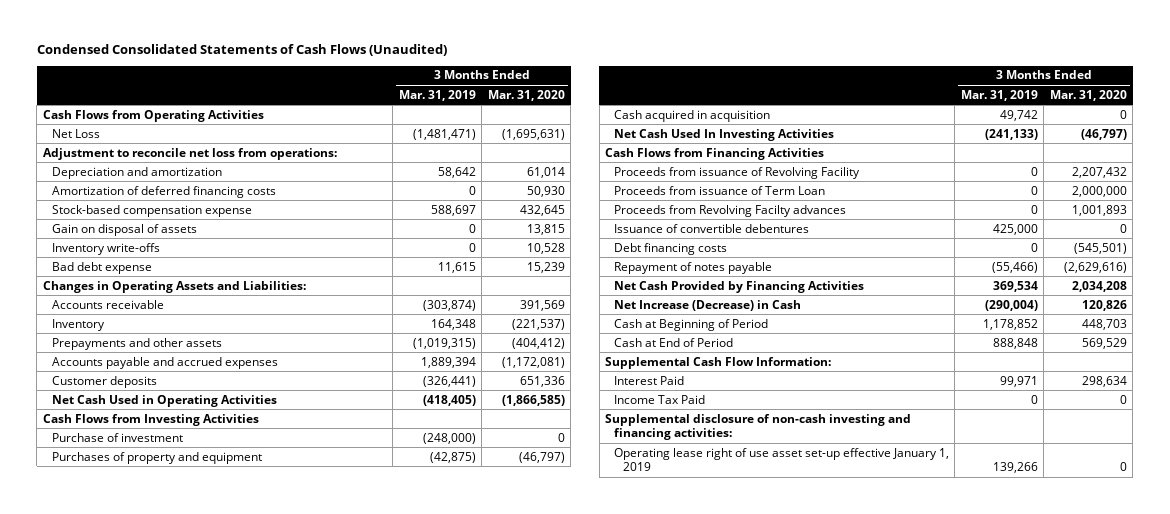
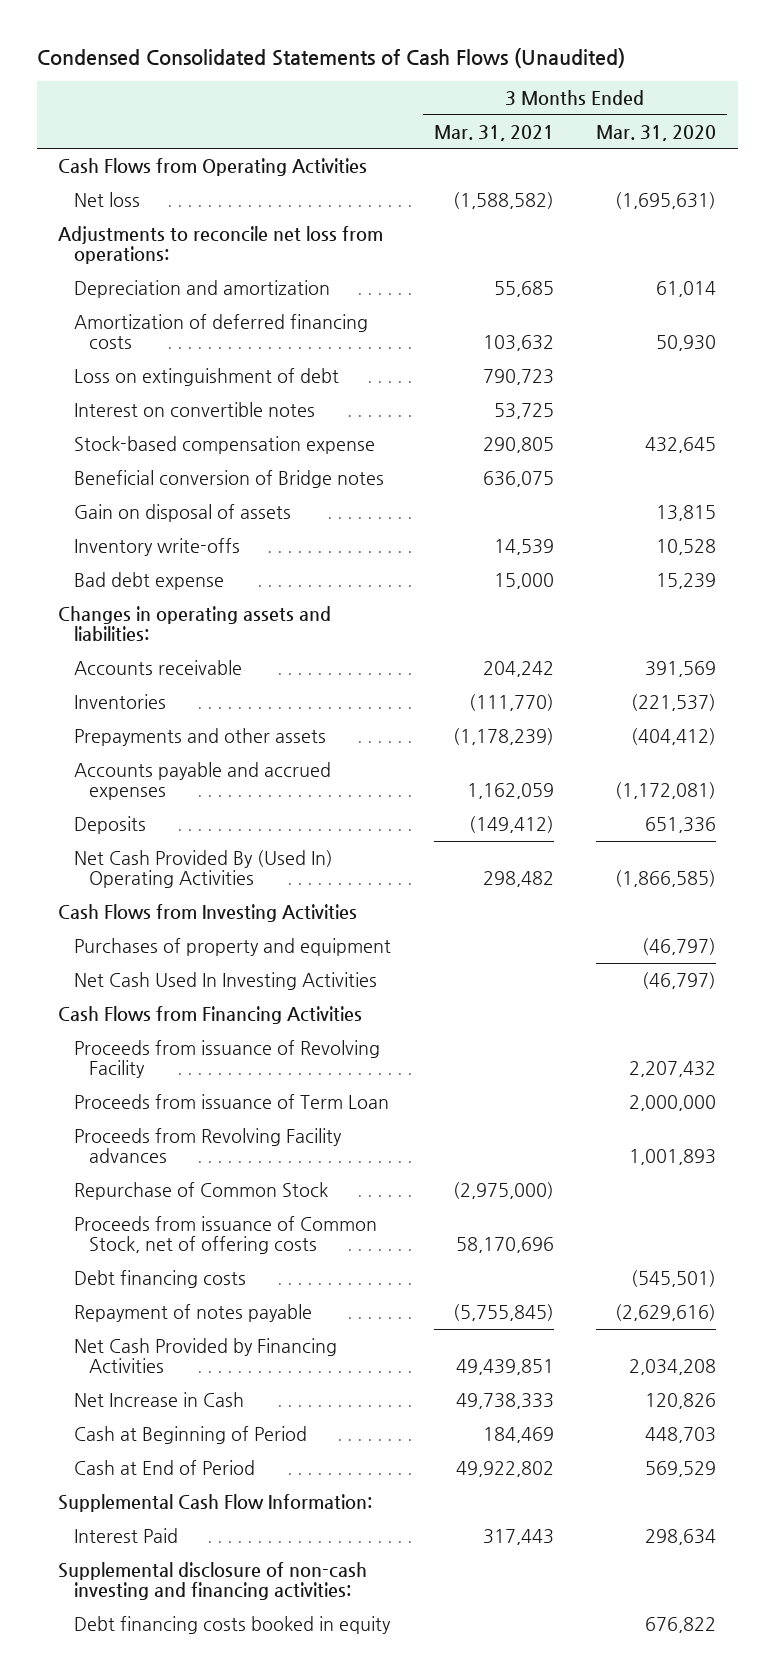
- | 3 Months Ended Mar. 31, 2019 | 3 Months Ended Mar. 31, 2020
+ | 3 Months Ended Mar. 31, 2021 | 3 Months Ended Mar. 31, 2020
- Net Loss | (1,481,471) | (1,695,631)
- Adjustment to reconcile net loss from operations:
+ Net loss | (1,588,582) | (1,695,631)
+ Adjustments to reconcile net loss from operations:
+ Loss on extinguishment of debt | 790,723 |
+ Interest on convertible notes | 53,725 |
+ Beneficial conversion of Bridge notes | 636,075 |
- Changes in Operating Assets and Liabilities:
+ Changes in operating assets and liabilities:
- Inventory | 164,348 | (221,537)
+ Inventories | (111,770) | (221,537)
- Customer deposits | (326,441) | 651,336
- Net Cash Used in Operating Activities | (418,405) | (1,866,585)
+ Deposits | (149,412) | 651,336
+ Net Cash Provided By (Used In) Operating Activities | 298,482 | (1,866,585)
- Purchase of investment | (248,000) | 0
- Cash acquired in acquisition | 49,742 | 0
- Proceeds from Revolving Facilty advances | 0 | 1,001,893
- Issuance of convertible debentures | 425,000 | 0
+ Proceeds from Revolving Facility advances | | 1,001,893
+ Repurchase of Common Stock | (2,975,000) |
+ Proceeds from issuance of Common Stock, net of offering costs | 58,170,696 |
- Net Increase (Decrease) in Cash | (290,004) | 120,826
+ Net Increase in Cash | 49,738,333 | 120,826
- Income Tax Paid | 0 | 0
- Operating lease right of use asset set-up effective January 1, 2019 | 139,266 | 0
+ Debt financing costs booked in equity | | 676,822

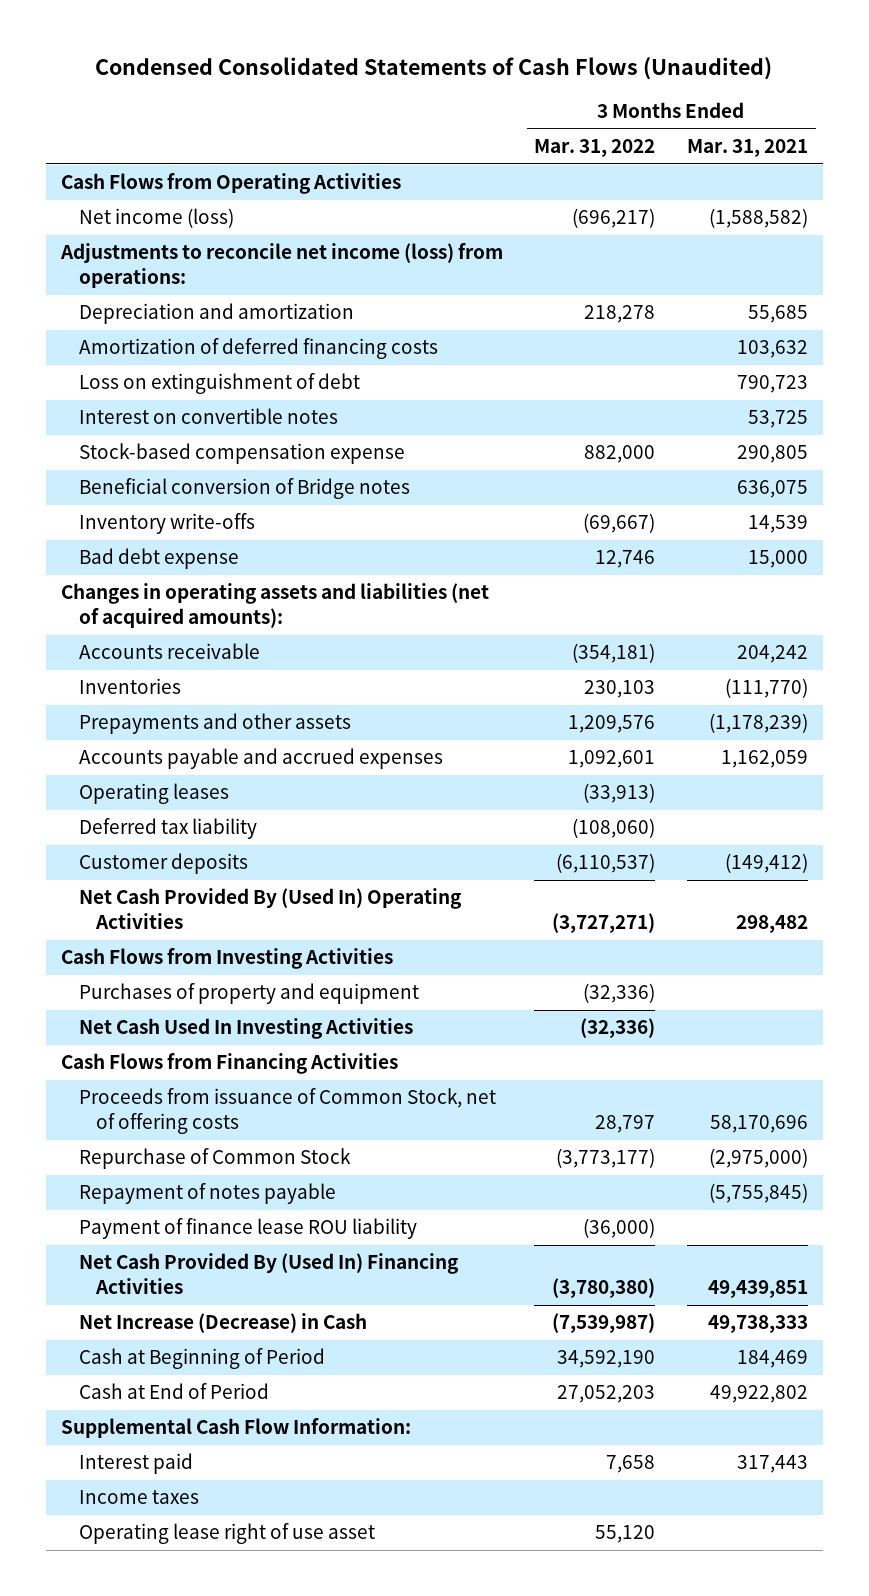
- | 3 Months Ended Mar. 31, 2021 | 3 Months Ended Mar. 31, 2020
+ | 3 Months Ended Mar. 31, 2022 | 3 Months Ended Mar. 31, 2021
- Net loss | (1,588,582) | (1,695,631)
- Adjustments to reconcile net loss from operations:
+ Net income (loss) | (696,217) | (1,588,582)
+ Adjustments to reconcile net income (loss) from operations:
- Gain on disposal of assets | | 13,815
- Changes in operating assets and liabilities:
+ Changes in operating assets and liabilities (net of acquired amounts):
- Deposits | (149,412) | 651,336
+ Operating leases | (33,913) |
+ Deferred tax liability | (108,060) |
+ Customer deposits | (6,110,537) | (149,412)
- Proceeds from issuance of Revolving Facility | | 2,207,432
- Proceeds from issuance of Term Loan | | 2,000,000
- Proceeds from Revolving Facility advances | | 1,001,893
- Debt financing costs | | (545,501)
moved down: Repurchase of Common Stock | (3,773,177) | (2,975,000)
- Net Cash Provided by Financing Activities | 49,439,851 | 2,034,208
- Net Increase in Cash | 49,738,333 | 120,826
+ Payment of finance lease ROU liability | (36,000) |
+ Net Cash Provided By (Used In) Financing Activities | (3,780,380) | 49,439,851
+ Net Increase (Decrease) in Cash | (7,539,987) | 49,738,333
- Interest Paid | 317,443 | 298,634
- Supplemental disclosure of non-cash investing and financing activities:
- Debt financing costs booked in equity | | 676,822
+ Interest paid | 7,658 | 317,443
+ Income taxes
+ Operating lease right of use asset | 55,120 |

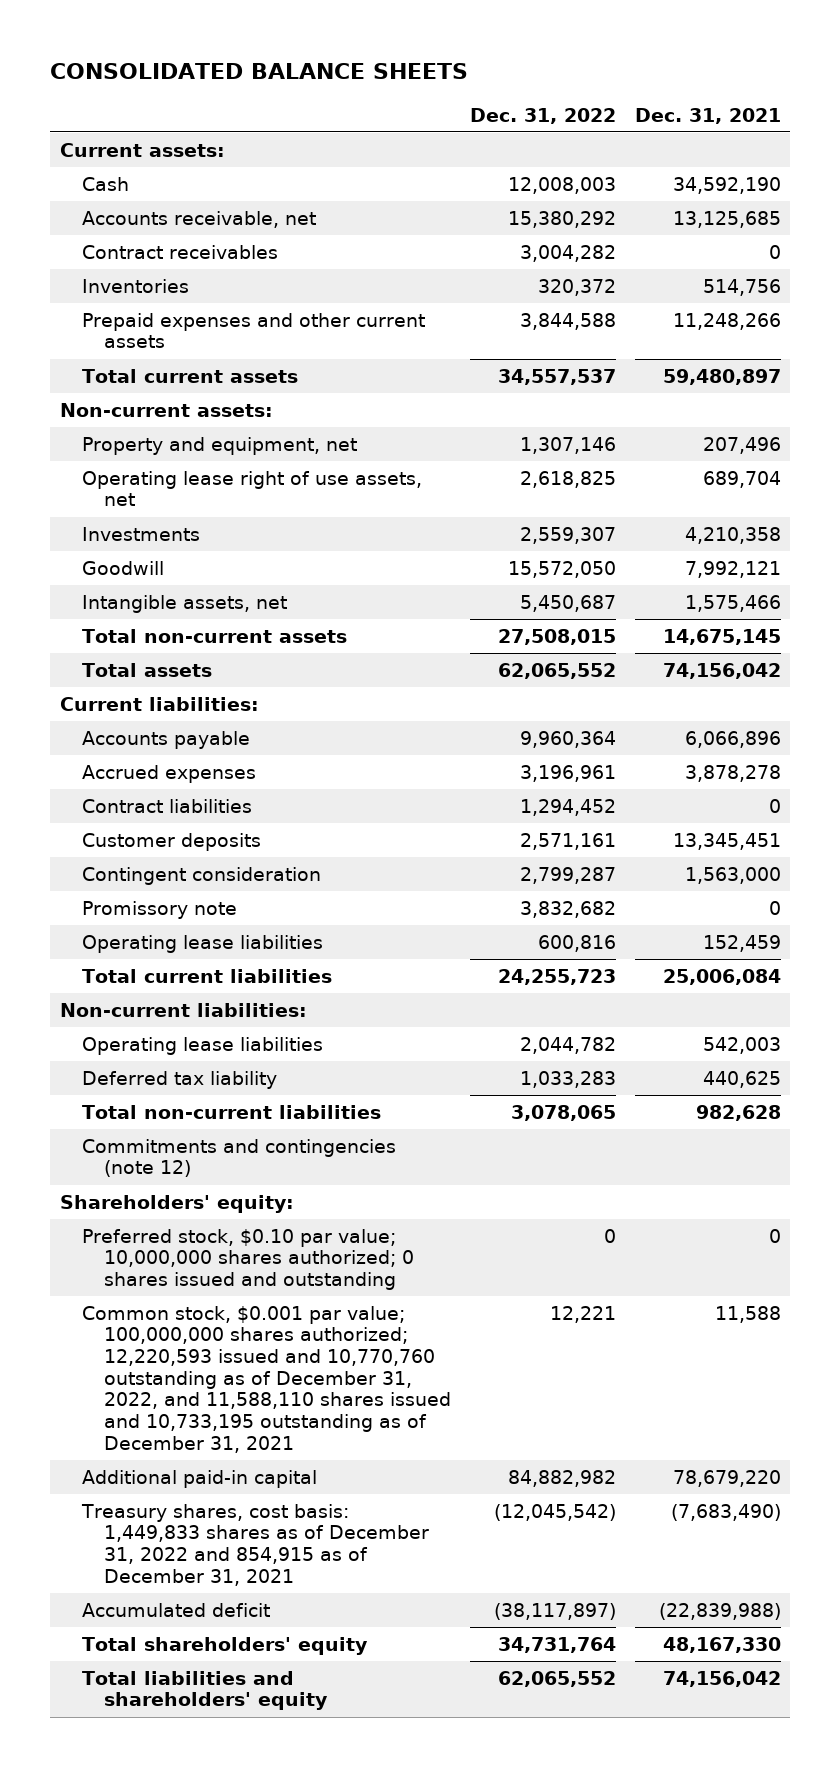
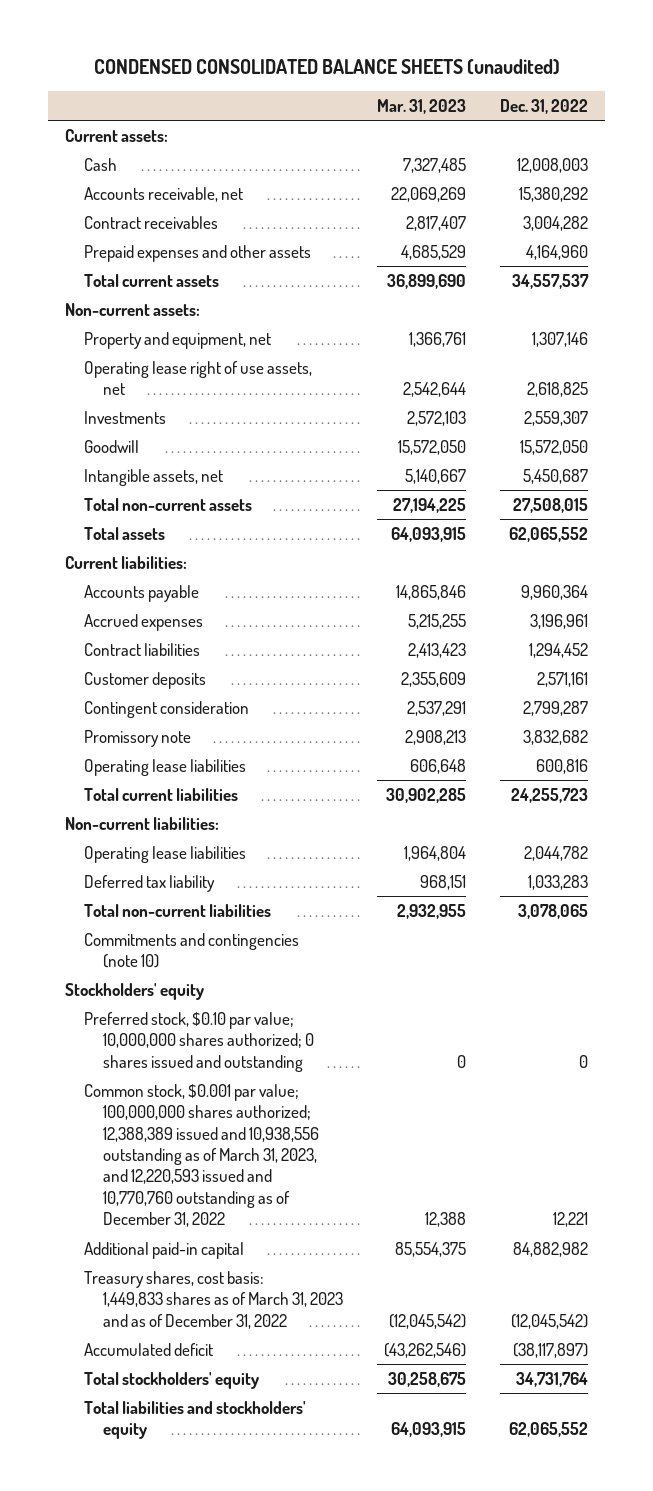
- CONSOLIDATED BALANCE SHEETS
+ CONDENSED CONSOLIDATED BALANCE SHEETS (unaudited)
- | Dec. 31, 2022 | Dec. 31, 2021
+ | Mar. 31, 2023 | Dec. 31, 2022
- Inventories | 320,372 | 514,756
- Prepaid expenses and other current assets | 3,844,588 | 11,248,266
+ Prepaid expenses and other assets | 4,685,529 | 4,164,960
- Commitments and contingencies (note 12)
- Shareholders' equity:
+ Commitments and contingencies (note 10)
+ Stockholders' equity
- Common stock, $0.001 par value; 100,000,000 shares authorized; 12,220,593 issued and 10,770,760 outstanding as of December 31, 2022, and 11,588,110 shares issued and 10,733,195 outstanding as of December 31, 2021 | 12,221 | 11,588
+ Common stock, $0.001 par value; 100,000,000 shares authorized; 12,388,389 issued and 10,938,556 outstanding as of March 31, 2023, and 12,220,593 issued and 10,770,760 outstanding as of December 31, 2022 | 12,388 | 12,221
- Treasury shares, cost basis: 1,449,833 shares as of December 31, 2022 and 854,915 as of December 31, 2021 | (12,045,542) | (7,683,490)
+ Treasury shares, cost basis: 1,449,833 shares as of March 31, 2023 and as of December 31, 2022 | (12,045,542) | (12,045,542)
- Total shareholders' equity | 34,731,764 | 48,167,330
- Total liabilities and shareholders' equity | 62,065,552 | 74,156,042
+ Total stockholders' equity | 30,258,675 | 34,731,764
+ Total liabilities and stockholders' equity | 64,093,915 | 62,065,552

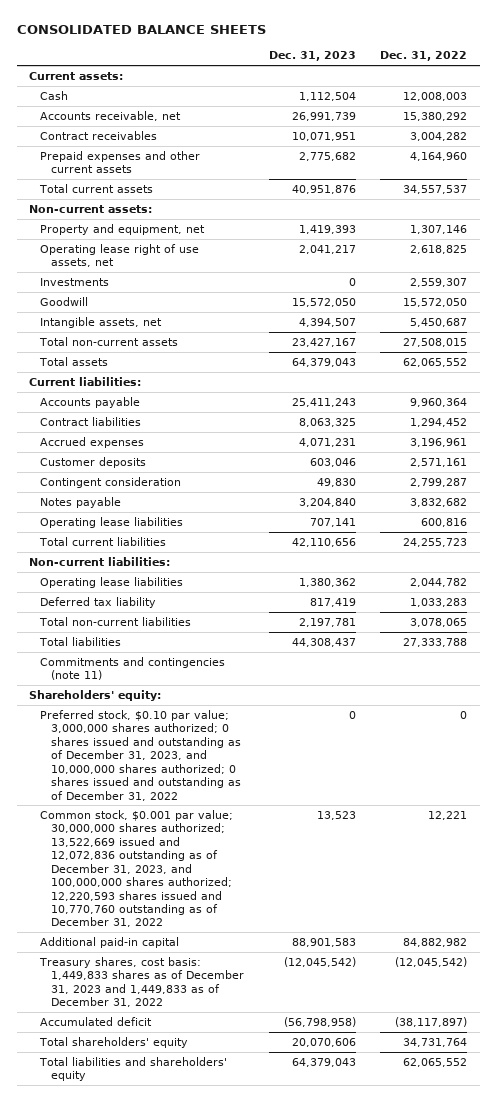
- CONDENSED CONSOLIDATED BALANCE SHEETS (unaudited)
+ CONSOLIDATED BALANCE SHEETS
- | Mar. 31, 2023 | Dec. 31, 2022
+ | Dec. 31, 2023 | Dec. 31, 2022
- Prepaid expenses and other assets | 4,685,529 | 4,164,960
+ Prepaid expenses and other current assets | 2,775,682 | 4,164,960
moved down: Accrued expenses | 4,071,231 | 3,196,961
- Promissory note | 2,908,213 | 3,832,682
+ Notes payable | 3,204,840 | 3,832,682
- Commitments and contingencies (note 10)
- Stockholders' equity
- Preferred stock, $0.10 par value; 10,000,000 shares authorized; 0 shares issued and outstanding | 0 | 0
- Common stock, $0.001 par value; 100,000,000 shares authorized; 12,388,389 issued and 10,938,556 outstanding as of March 31, 2023, and 12,220,593 issued and 10,770,760 outstanding as of December 31, 2022 | 12,388 | 12,221
+ Total liabilities | 44,308,437 | 27,333,788
+ Commitments and contingencies (note 11)
+ Shareholders' equity:
+ Preferred stock, $0.10 par value; 3,000,000 shares authorized; 0 shares issued and outstanding as of December 31, 2023, and 10,000,000 shares authorized; 0 shares issued and outstanding as of December 31, 2022 | 0 | 0
+ Common stock, $0.001 par value; 30,000,000 shares authorized; 13,522,669 issued and 12,072,836 outstanding as of December 31, 2023, and 100,000,000 shares authorized; 12,220,593 shares issued and 10,770,760 outstanding as of December 31, 2022 | 13,523 | 12,221
- Treasury shares, cost basis: 1,449,833 shares as of March 31, 2023 and as of December 31, 2022 | (12,045,542) | (12,045,542)
+ Treasury shares, cost basis: 1,449,833 shares as of December 31, 2023 and 1,449,833 as of December 31, 2022 | (12,045,542) | (12,045,542)
- Total stockholders' equity | 30,258,675 | 34,731,764
- Total liabilities and stockholders' equity | 64,093,915 | 62,065,552
+ Total shareholders' equity | 20,070,606 | 34,731,764
+ Total liabilities and shareholders' equity | 64,379,043 | 62,065,552

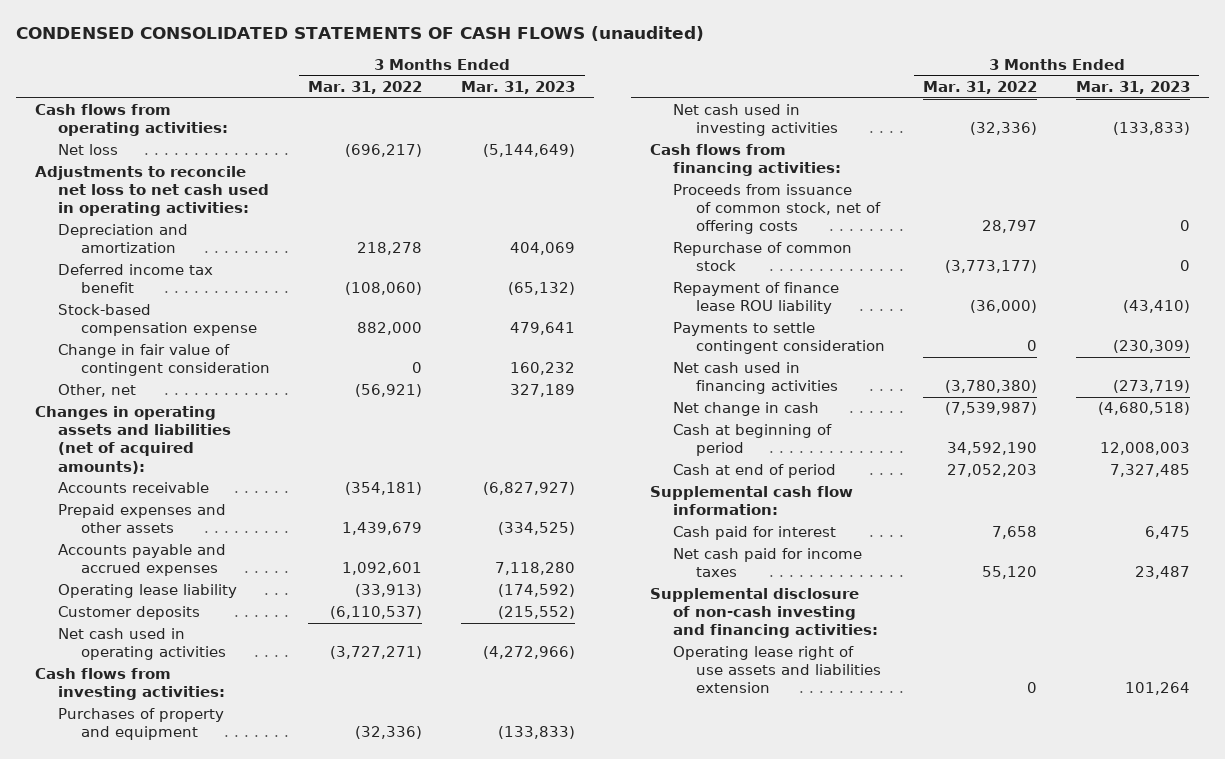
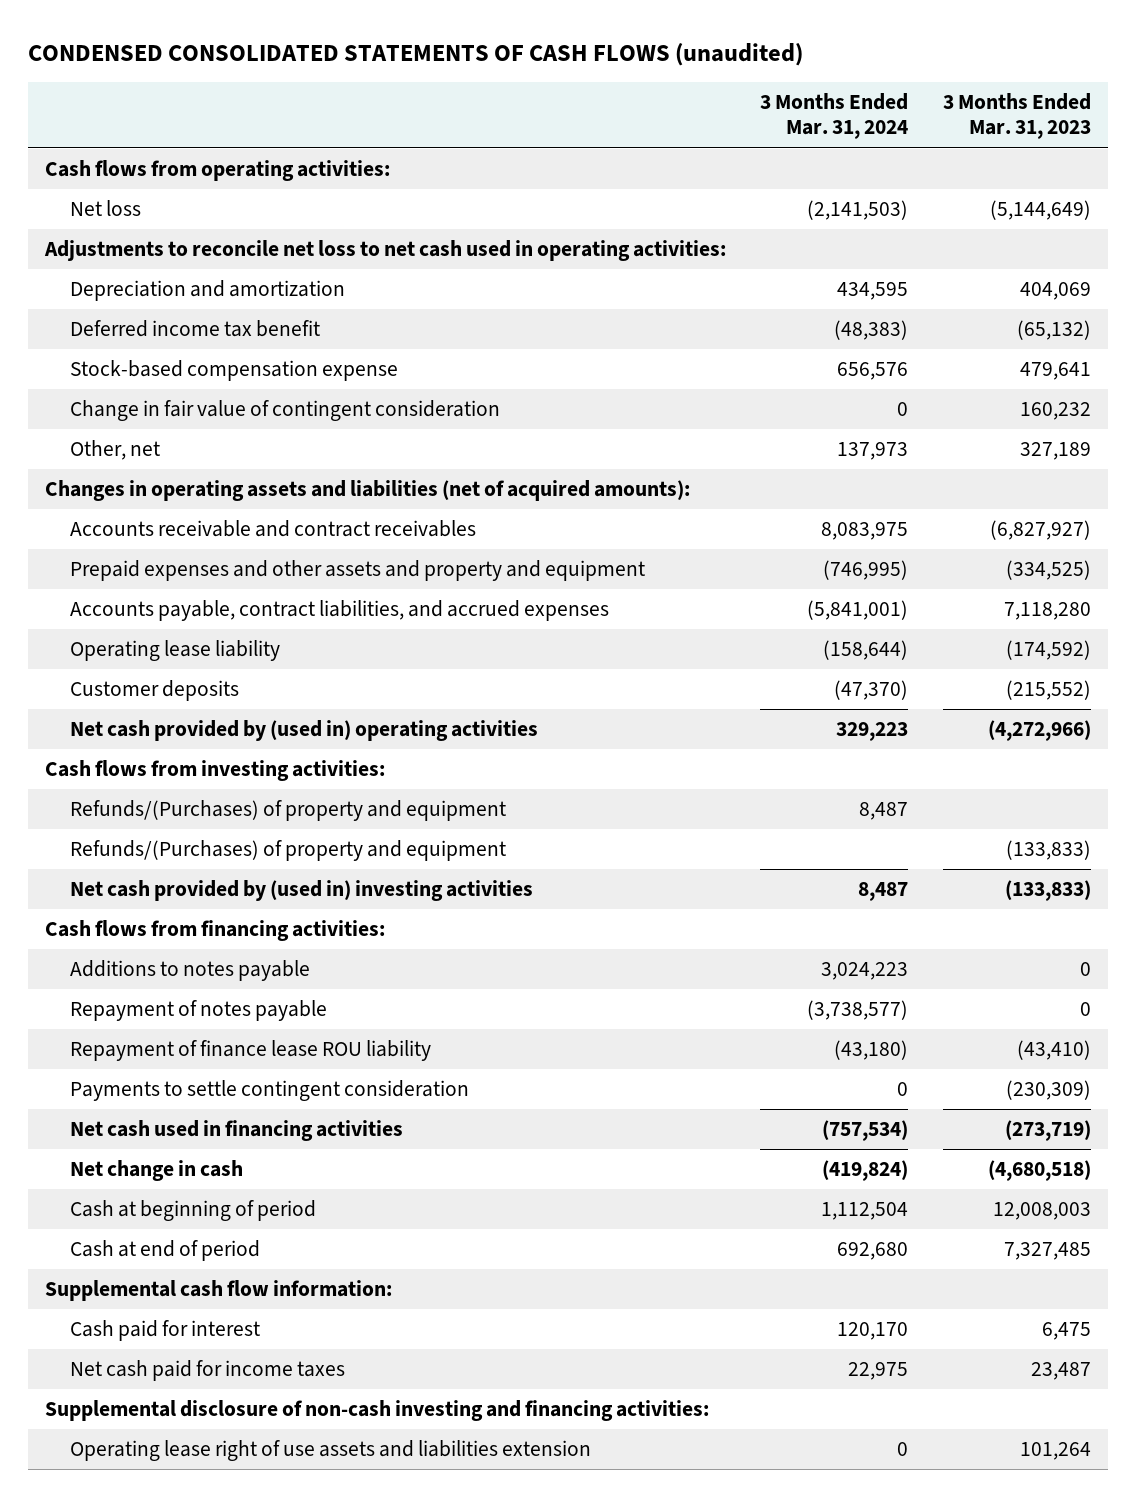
- | 3 Months Ended Mar. 31, 2022 | 3 Months Ended Mar. 31, 2023
+ | 3 Months Ended Mar. 31, 2024 | 3 Months Ended Mar. 31, 2023
- Accounts receivable | (354,181) | (6,827,927)
- Prepaid expenses and other assets | 1,439,679 | (334,525)
- Accounts payable and accrued expenses | 1,092,601 | 7,118,280
+ Accounts receivable and contract receivables | 8,083,975 | (6,827,927)
+ Prepaid expenses and other assets and property and equipment | (746,995) | (334,525)
+ Accounts payable, contract liabilities, and accrued expenses | (5,841,001) | 7,118,280
- Net cash used in operating activities | (3,727,271) | (4,272,966)
+ Net cash provided by (used in) operating activities | 329,223 | (4,272,966)
- Purchases of property and equipment | (32,336) | (133,833)
- Net cash used in investing activities | (32,336) | (133,833)
+ Refunds/(Purchases) of property and equipment | 8,487 |
+ Refunds/(Purchases) of property and equipment | | (133,833)
+ Net cash provided by (used in) investing activities | 8,487 | (133,833)
- Proceeds from issuance of common stock, net of offering costs | 28,797 | 0
- Repurchase of common stock | (3,773,177) | 0
+ Additions to notes payable | 3,024,223 | 0
+ Repayment of notes payable | (3,738,577) | 0

